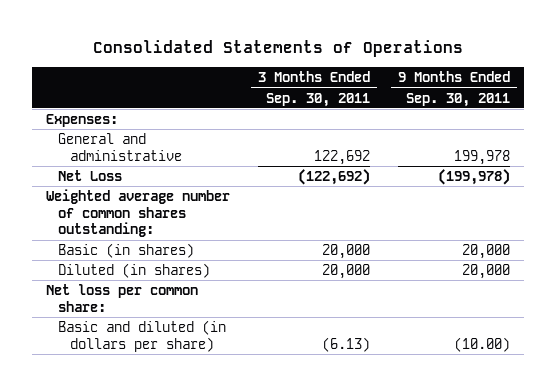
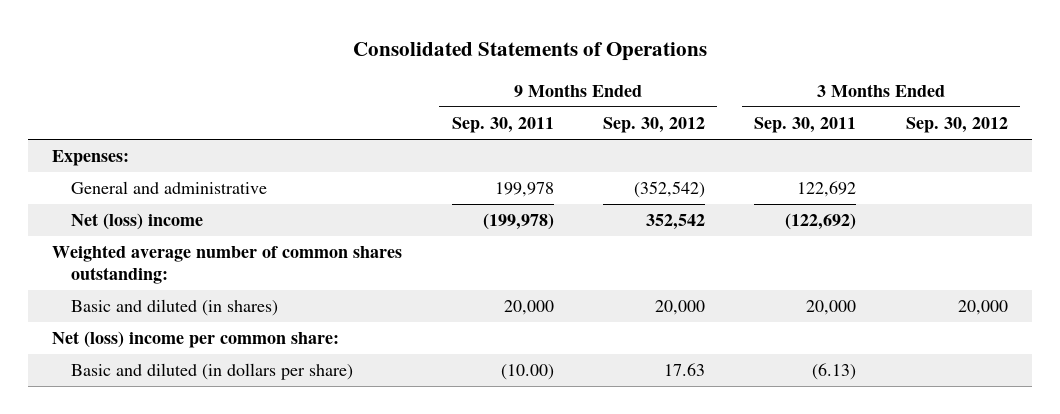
- | 3 Months Ended Sep. 30, 2011 | 9 Months Ended Sep. 30, 2011
+ | 9 Months Ended Sep. 30, 2011 | 9 Months Ended Sep. 30, 2012 | 3 Months Ended Sep. 30, 2011 | 3 Months Ended Sep. 30, 2012
- Net Loss | (122,692) | (199,978)
+ Net (loss) income | (199,978) | 352,542 | (122,692) |
- Basic (in shares) | 20,000 | 20,000
- Diluted (in shares) | 20,000 | 20,000
- Net loss per common share:
+ Basic and diluted (in shares) | 20,000 | 20,000 | 20,000 | 20,000
+ Net (loss) income per common share:

